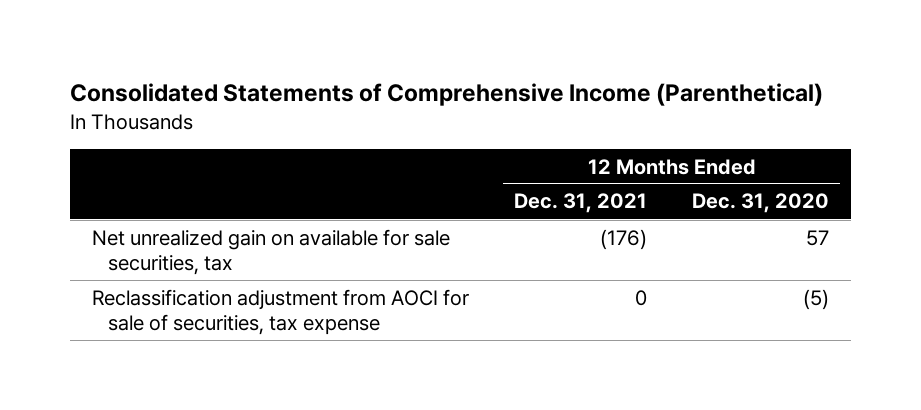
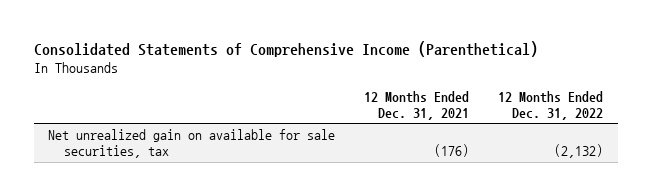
- | 12 Months Ended Dec. 31, 2021 | 12 Months Ended Dec. 31, 2020
+ | 12 Months Ended Dec. 31, 2021 | 12 Months Ended Dec. 31, 2022
- Reclassification adjustment from AOCI for sale of securities, tax expense | 0 | (5)

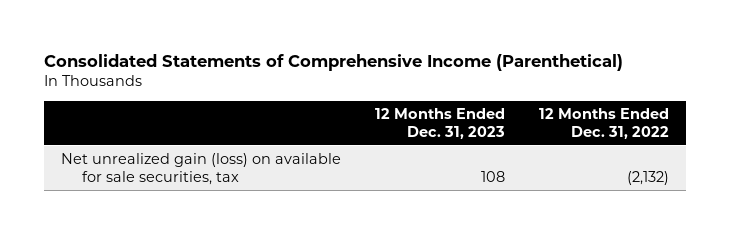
- | 12 Months Ended Dec. 31, 2021 | 12 Months Ended Dec. 31, 2022
+ | 12 Months Ended Dec. 31, 2023 | 12 Months Ended Dec. 31, 2022
- Net unrealized gain on available for sale securities, tax | (176) | (2,132)
+ Net unrealized gain (loss) on available for sale securities, tax | 108 | (2,132)

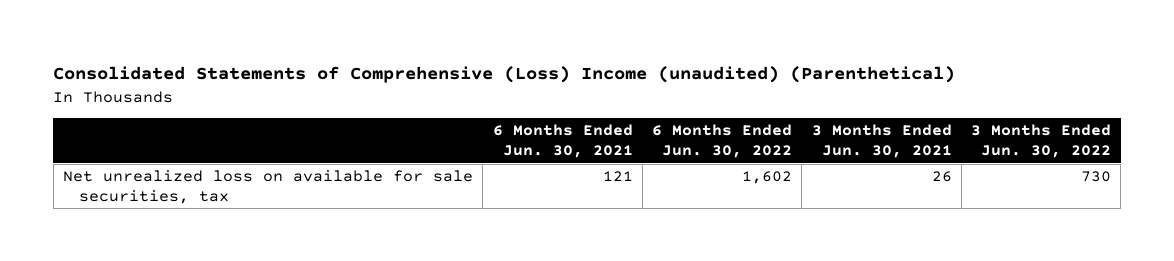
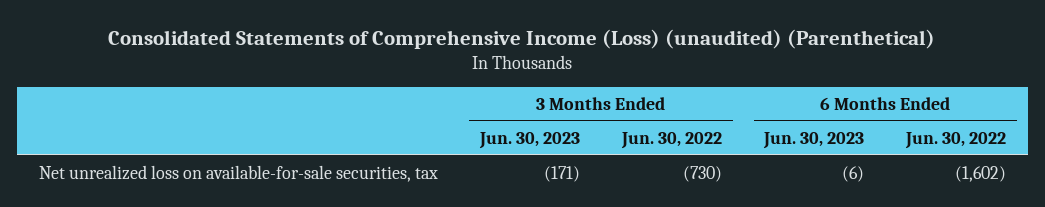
- Consolidated Statements of Comprehensive (Loss) Income (unaudited) (Parenthetical)
+ Consolidated Statements of Comprehensive Income (Loss) (unaudited) (Parenthetical)
- | 6 Months Ended Jun. 30, 2021 | 6 Months Ended Jun. 30, 2022 | 3 Months Ended Jun. 30, 2021 | 3 Months Ended Jun. 30, 2022
+ | 3 Months Ended Jun. 30, 2023 | 3 Months Ended Jun. 30, 2022 | 6 Months Ended Jun. 30, 2023 | 6 Months Ended Jun. 30, 2022
- Net unrealized loss on available for sale securities, tax | 121 | 1,602 | 26 | 730
+ Net unrealized loss on available-for-sale securities, tax | (171) | (730) | (6) | (1,602)

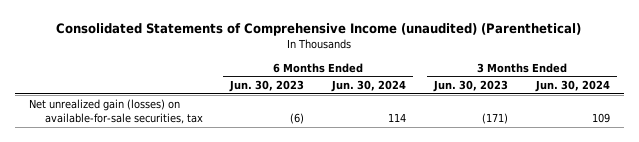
- Consolidated Statements of Comprehensive Income (Loss) (unaudited) (Parenthetical)
+ Consolidated Statements of Comprehensive Income (unaudited) (Parenthetical)
- | 3 Months Ended Jun. 30, 2023 | 3 Months Ended Jun. 30, 2022 | 6 Months Ended Jun. 30, 2023 | 6 Months Ended Jun. 30, 2022
+ | 6 Months Ended Jun. 30, 2023 | 6 Months Ended Jun. 30, 2024 | 3 Months Ended Jun. 30, 2023 | 3 Months Ended Jun. 30, 2024
- Net unrealized loss on available-for-sale securities, tax | (171) | (730) | (6) | (1,602)
+ Net unrealized gain (losses) on available-for-sale securities, tax | (6) | 114 | (171) | 109

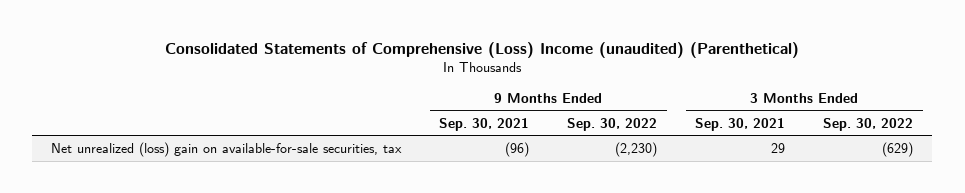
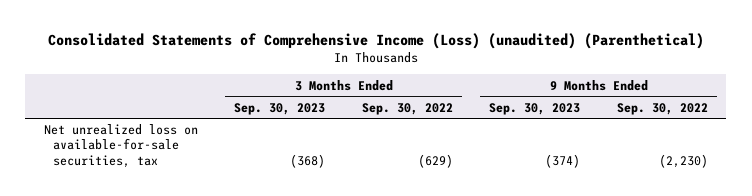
- Consolidated Statements of Comprehensive (Loss) Income (unaudited) (Parenthetical)
+ Consolidated Statements of Comprehensive Income (Loss) (unaudited) (Parenthetical)
- | 9 Months Ended Sep. 30, 2021 | 9 Months Ended Sep. 30, 2022 | 3 Months Ended Sep. 30, 2021 | 3 Months Ended Sep. 30, 2022
+ | 3 Months Ended Sep. 30, 2023 | 3 Months Ended Sep. 30, 2022 | 9 Months Ended Sep. 30, 2023 | 9 Months Ended Sep. 30, 2022
- Net unrealized (loss) gain on available-for-sale securities, tax | (96) | (2,230) | 29 | (629)
+ Net unrealized loss on available-for-sale securities, tax | (368) | (629) | (374) | (2,230)

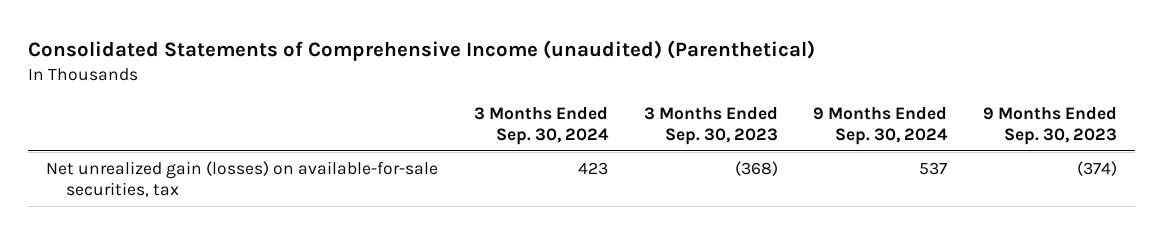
- Consolidated Statements of Comprehensive Income (Loss) (unaudited) (Parenthetical)
+ Consolidated Statements of Comprehensive Income (unaudited) (Parenthetical)
- | 3 Months Ended Sep. 30, 2023 | 3 Months Ended Sep. 30, 2022 | 9 Months Ended Sep. 30, 2023 | 9 Months Ended Sep. 30, 2022
+ | 3 Months Ended Sep. 30, 2024 | 3 Months Ended Sep. 30, 2023 | 9 Months Ended Sep. 30, 2024 | 9 Months Ended Sep. 30, 2023
- Net unrealized loss on available-for-sale securities, tax | (368) | (629) | (374) | (2,230)
+ Net unrealized gain (losses) on available-for-sale securities, tax | 423 | (368) | 537 | (374)

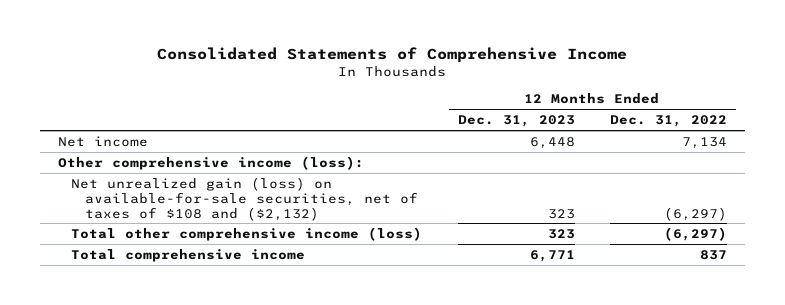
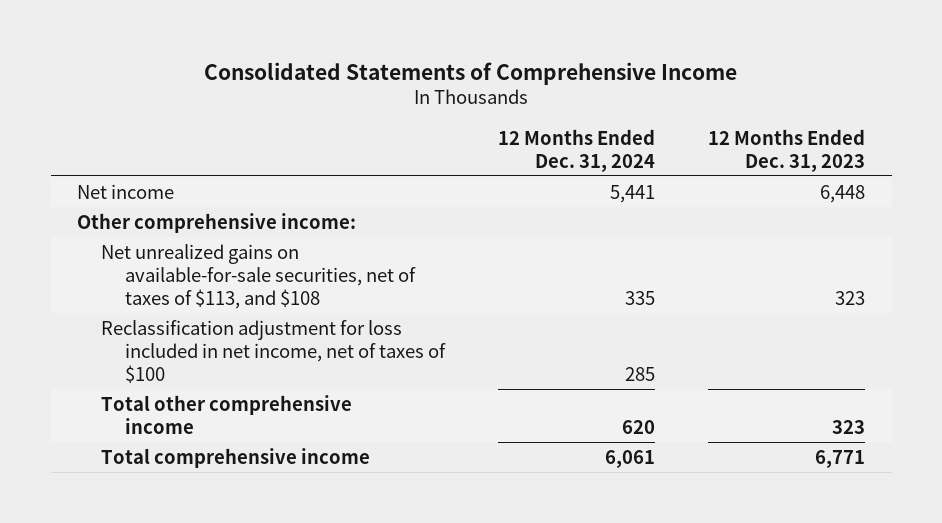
- | 12 Months Ended Dec. 31, 2023 | 12 Months Ended Dec. 31, 2022
+ | 12 Months Ended Dec. 31, 2024 | 12 Months Ended Dec. 31, 2023
- Other comprehensive income (loss):
- Net unrealized gain (loss) on available-for-sale securities, net of taxes of $108 and ($2,132) | 323 | (6,297)
- Total other comprehensive income (loss) | 323 | (6,297)
+ Other comprehensive income:
+ Net unrealized gains on available-for-sale securities, net of taxes of $113, and $108 | 335 | 323
+ Reclassification adjustment for loss included in net income, net of taxes of $100 | 285 |
+ Total other comprehensive income | 620 | 323

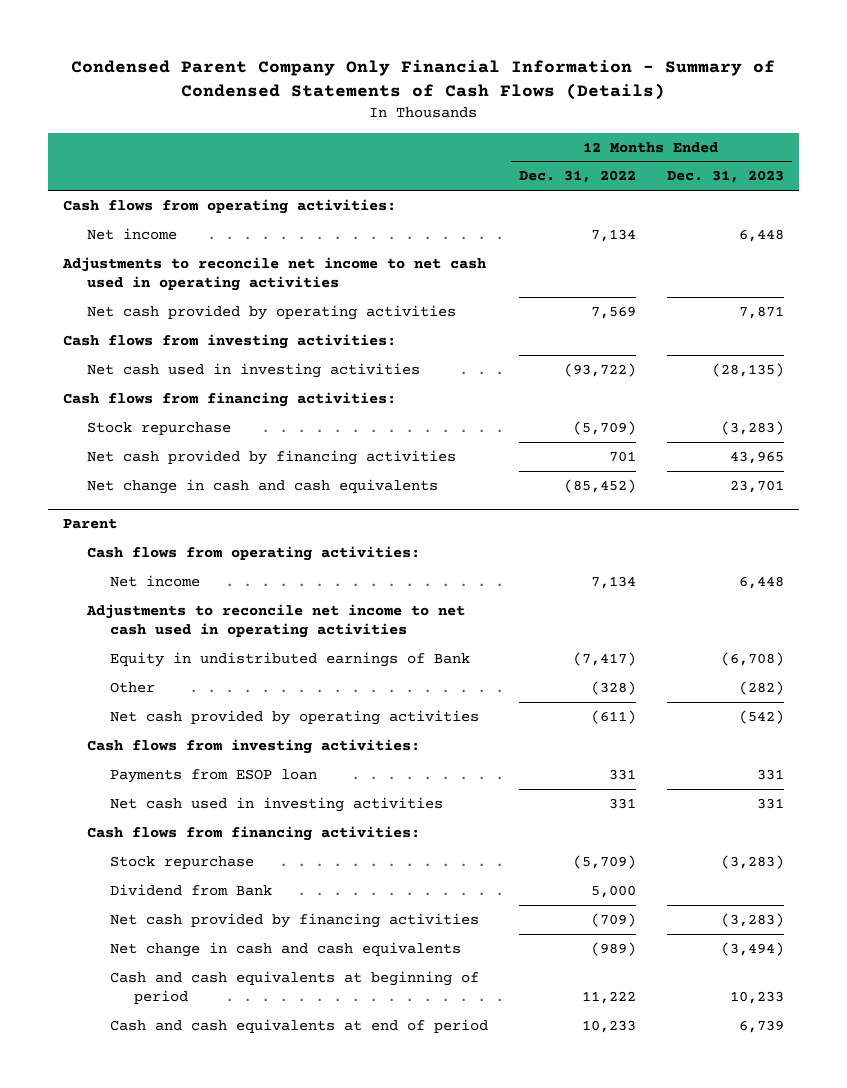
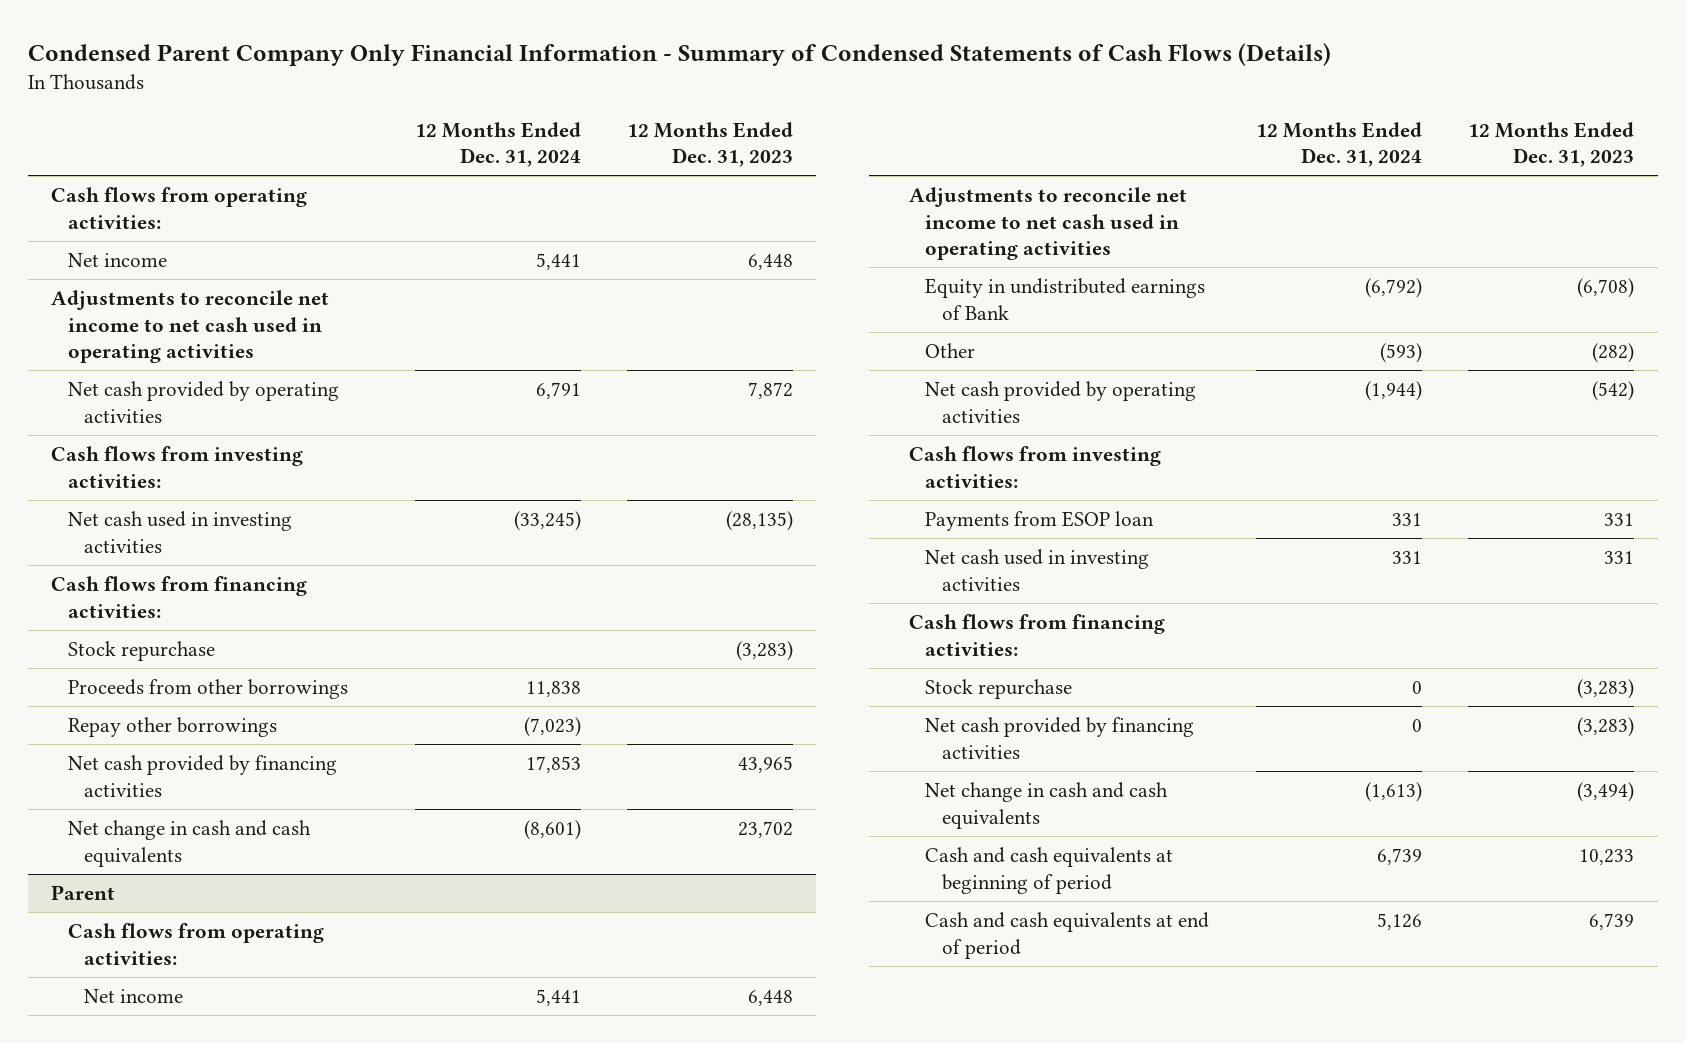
- | 12 Months Ended Dec. 31, 2022 | 12 Months Ended Dec. 31, 2023
+ | 12 Months Ended Dec. 31, 2024 | 12 Months Ended Dec. 31, 2023
- Net cash provided by operating activities | 7,569 | 7,871
+ Net cash provided by operating activities | 6,791 | 7,872
+ Proceeds from other borrowings | 11,838 |
+ Repay other borrowings | (7,023) |
- Net change in cash and cash equivalents | (85,452) | 23,701
+ Net change in cash and cash equivalents | (8,601) | 23,702
@ Parent
- Dividend from Bank | 5,000 |

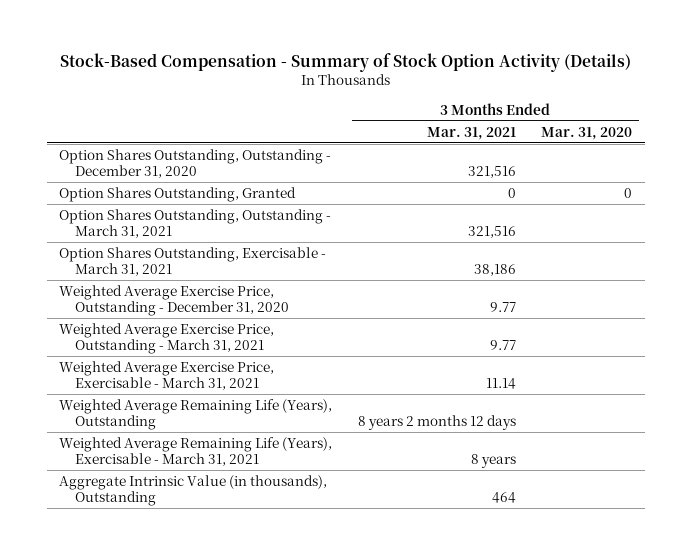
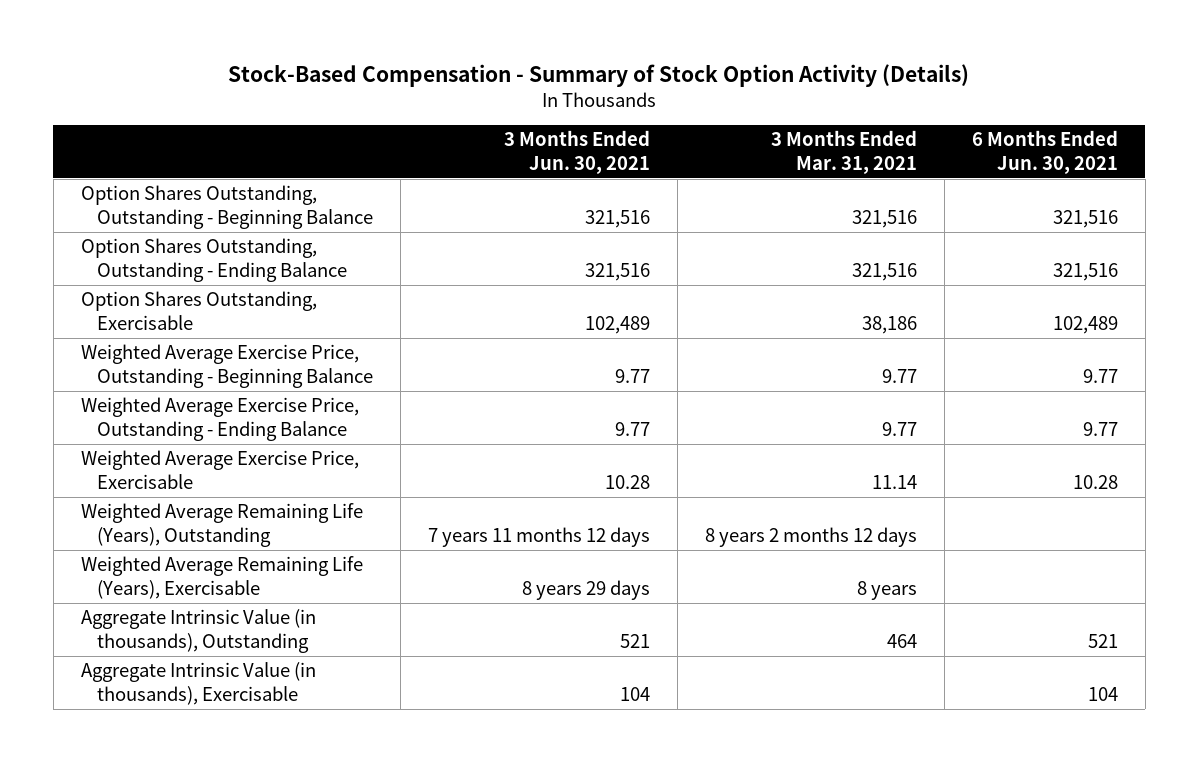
- | 3 Months Ended Mar. 31, 2021 | 3 Months Ended Mar. 31, 2020
+ | 3 Months Ended Jun. 30, 2021 | 3 Months Ended Mar. 31, 2021 | 6 Months Ended Jun. 30, 2021
- Option Shares Outstanding, Outstanding - December 31, 2020 | 321,516 |
- Option Shares Outstanding, Granted | 0 | 0
- Option Shares Outstanding, Outstanding - March 31, 2021 | 321,516 |
- Option Shares Outstanding, Exercisable - March 31, 2021 | 38,186 |
- Weighted Average Exercise Price, Outstanding - December 31, 2020 | 9.77 |
- Weighted Average Exercise Price, Outstanding - March 31, 2021 | 9.77 |
- Weighted Average Exercise Price, Exercisable - March 31, 2021 | 11.14 |
+ Option Shares Outstanding, Outstanding - Beginning Balance | 321,516 | 321,516 | 321,516
+ Option Shares Outstanding, Outstanding - Ending Balance | 321,516 | 321,516 | 321,516
+ Option Shares Outstanding, Exercisable | 102,489 | 38,186 | 102,489
+ Weighted Average Exercise Price, Outstanding - Beginning Balance | 9.77 | 9.77 | 9.77
+ Weighted Average Exercise Price, Outstanding - Ending Balance | 9.77 | 9.77 | 9.77
+ Weighted Average Exercise Price, Exercisable | 10.28 | 11.14 | 10.28
- Weighted Average Remaining Life (Years), Exercisable - March 31, 2021 | 8 years |
+ Weighted Average Remaining Life (Years), Exercisable | 8 years 29 days | 8 years |
+ Aggregate Intrinsic Value (in thousands), Exercisable | 104 | | 104

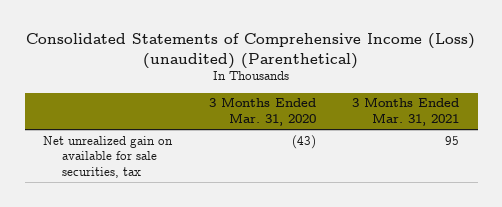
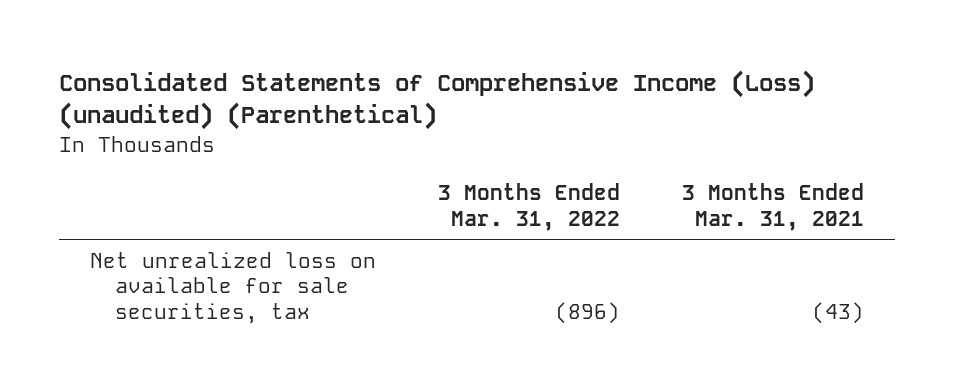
- | 3 Months Ended Mar. 31, 2020 | 3 Months Ended Mar. 31, 2021
+ | 3 Months Ended Mar. 31, 2022 | 3 Months Ended Mar. 31, 2021
- Net unrealized gain on available for sale securities, tax | (43) | 95
+ Net unrealized loss on available for sale securities, tax | (896) | (43)

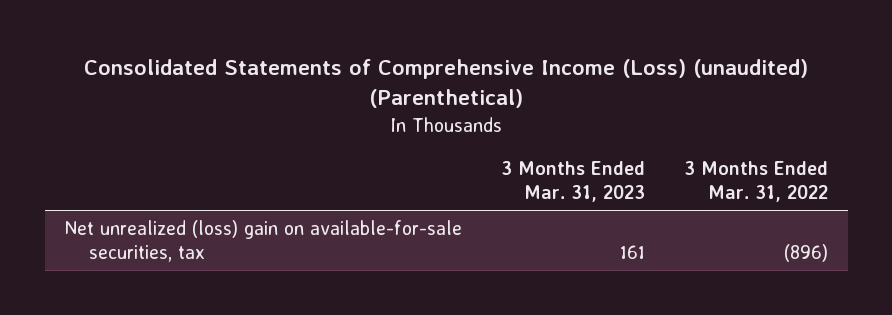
- | 3 Months Ended Mar. 31, 2022 | 3 Months Ended Mar. 31, 2021
+ | 3 Months Ended Mar. 31, 2023 | 3 Months Ended Mar. 31, 2022
- Net unrealized loss on available for sale securities, tax | (896) | (43)
+ Net unrealized (loss) gain on available-for-sale securities, tax | 161 | (896)

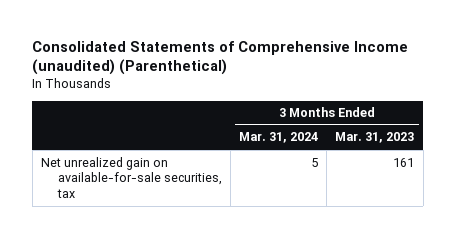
- Consolidated Statements of Comprehensive Income (Loss) (unaudited) (Parenthetical)
+ Consolidated Statements of Comprehensive Income (unaudited) (Parenthetical)
- | 3 Months Ended Mar. 31, 2023 | 3 Months Ended Mar. 31, 2022
+ | 3 Months Ended Mar. 31, 2024 | 3 Months Ended Mar. 31, 2023
- Net unrealized (loss) gain on available-for-sale securities, tax | 161 | (896)
+ Net unrealized gain on available-for-sale securities, tax | 5 | 161

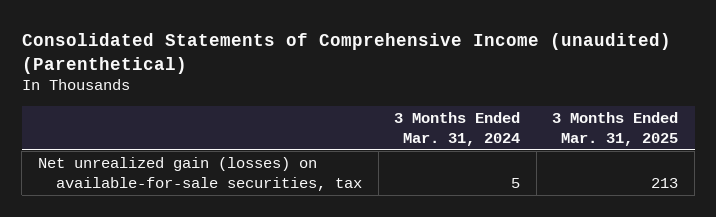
- | 3 Months Ended Mar. 31, 2024 | 3 Months Ended Mar. 31, 2023
+ | 3 Months Ended Mar. 31, 2024 | 3 Months Ended Mar. 31, 2025
- Net unrealized gain on available-for-sale securities, tax | 5 | 161
+ Net unrealized gain (losses) on available-for-sale securities, tax | 5 | 213

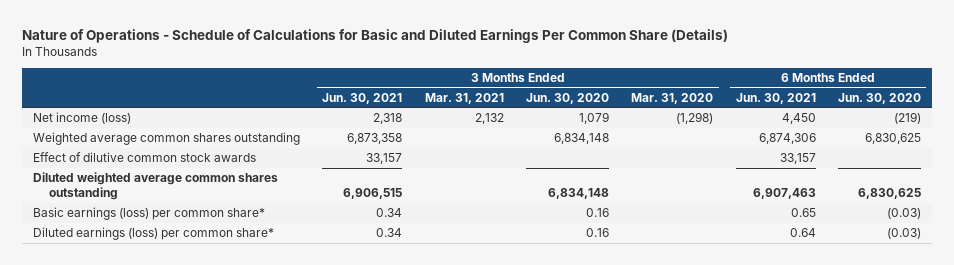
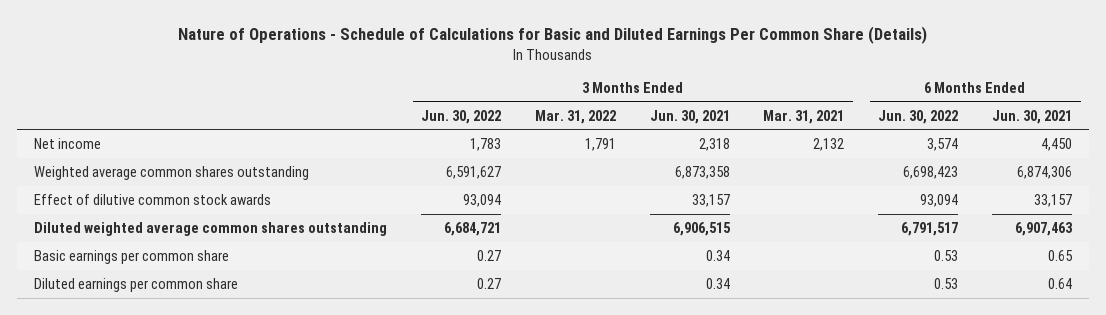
- | 3 Months Ended Jun. 30, 2021 | 3 Months Ended Mar. 31, 2021 | 3 Months Ended Jun. 30, 2020 | 3 Months Ended Mar. 31, 2020 | 6 Months Ended Jun. 30, 2021 | 6 Months Ended Jun. 30, 2020
+ | 3 Months Ended Jun. 30, 2022 | 3 Months Ended Mar. 31, 2022 | 3 Months Ended Jun. 30, 2021 | 3 Months Ended Mar. 31, 2021 | 6 Months Ended Jun. 30, 2022 | 6 Months Ended Jun. 30, 2021
- Net income (loss) | 2,318 | 2,132 | 1,079 | (1,298) | 4,450 | (219)
+ Net income | 1,783 | 1,791 | 2,318 | 2,132 | 3,574 | 4,450
- Basic earnings (loss) per common share* | 0.34 | | 0.16 | | 0.65 | (0.03)
- Diluted earnings (loss) per common share* | 0.34 | | 0.16 | | 0.64 | (0.03)
+ Basic earnings per common share | 0.27 | | 0.34 | | 0.53 | 0.65
+ Diluted earnings per common share | 0.27 | | 0.34 | | 0.53 | 0.64

